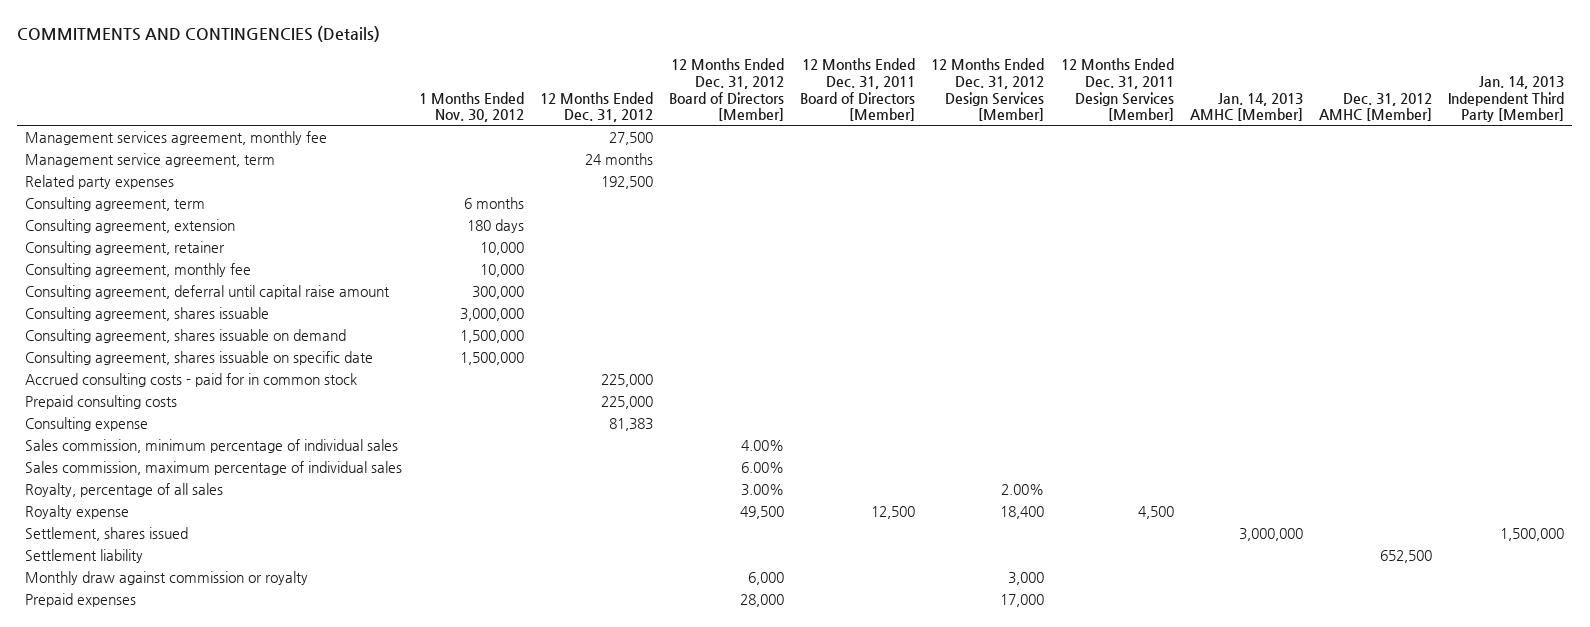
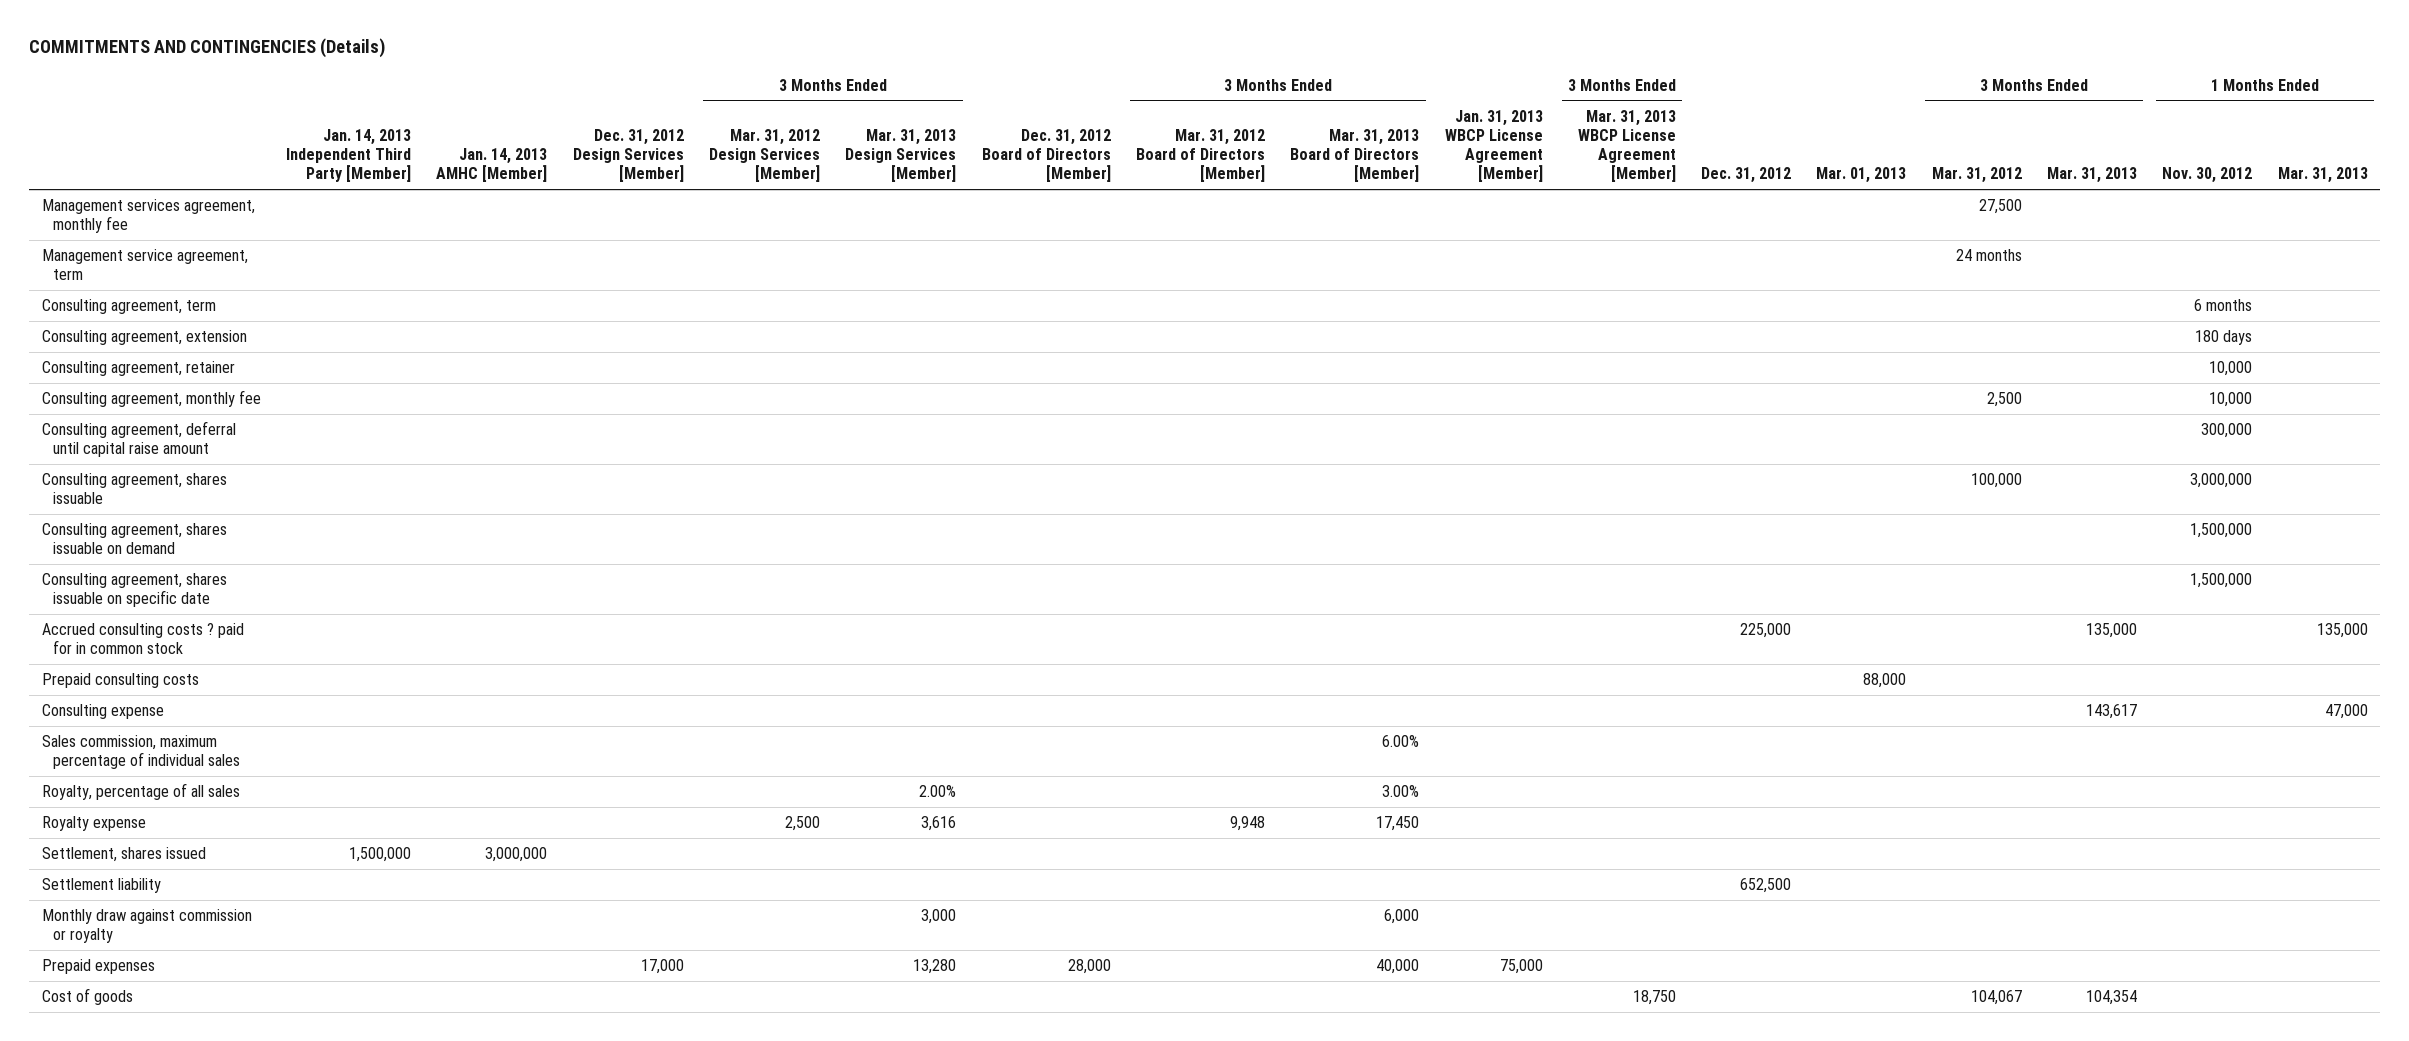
- | 1 Months Ended Nov. 30, 2012 | 12 Months Ended Dec. 31, 2012 | 12 Months Ended Dec. 31, 2012 Board of Directors [Member] | 12 Months Ended Dec. 31, 2011 Board of Directors [Member] | 12 Months Ended Dec. 31, 2012 Design Services [Member] | 12 Months Ended Dec. 31, 2011 Design Services [Member] | Jan. 14, 2013 AMHC [Member] | Dec. 31, 2012 AMHC [Member] | Jan. 14, 2013 Independent Third Party [Member]
+ | Jan. 14, 2013 Independent Third Party [Member] | Jan. 14, 2013 AMHC [Member] | Dec. 31, 2012 Design Services [Member] | 3 Months Ended Mar. 31, 2012 Design Services [Member] | 3 Months Ended Mar. 31, 2013 Design Services [Member] | Dec. 31, 2012 Board of Directors [Member] | 3 Months Ended Mar. 31, 2012 Board of Directors [Member] | 3 Months Ended Mar. 31, 2013 Board of Directors [Member] | Jan. 31, 2013 WBCP License Agreement [Member] | 3 Months Ended Mar. 31, 2013 WBCP License Agreement [Member] | Dec. 31, 2012 | Mar. 01, 2013 | 3 Months Ended Mar. 31, 2012 | 3 Months Ended Mar. 31, 2013 | 1 Months Ended Nov. 30, 2012 | 1 Months Ended Mar. 31, 2013
- Related party expenses | | 192,500 | | | | | | |
- Accrued consulting costs - paid for in common stock | | 225,000 | | | | | | |
+ Accrued consulting costs ? paid for in common stock | | | | | | | | | | | 225,000 | | | 135,000 | | 135,000
- Sales commission, minimum percentage of individual sales | | | 4.00% | | | | | |
+ Cost of goods | | | | | | | | | | 18,750 | | | 104,067 | 104,354 | |

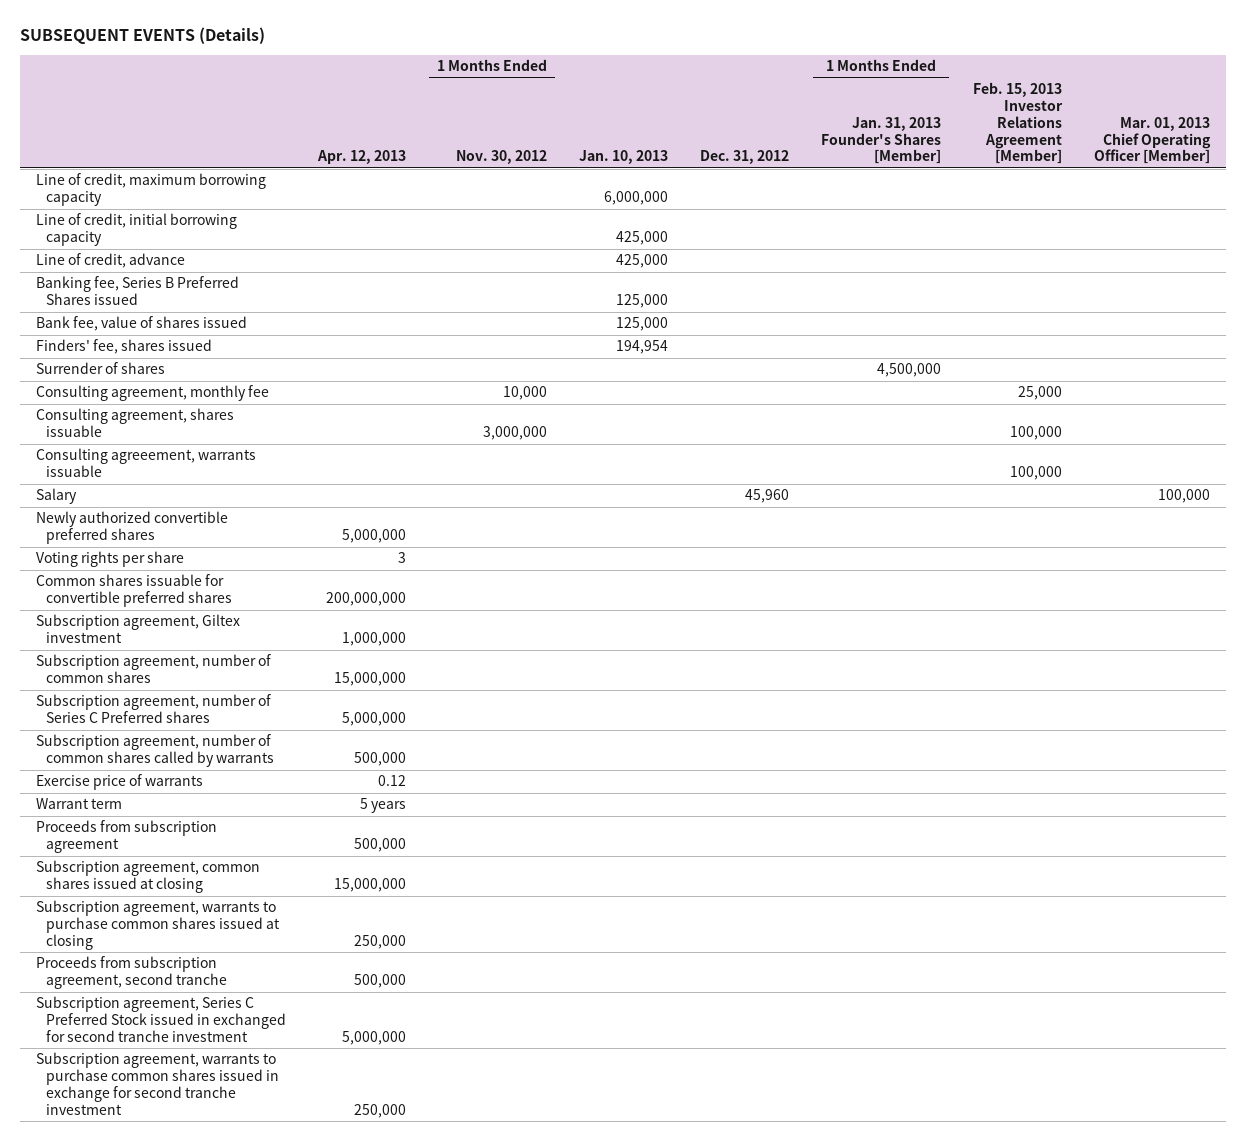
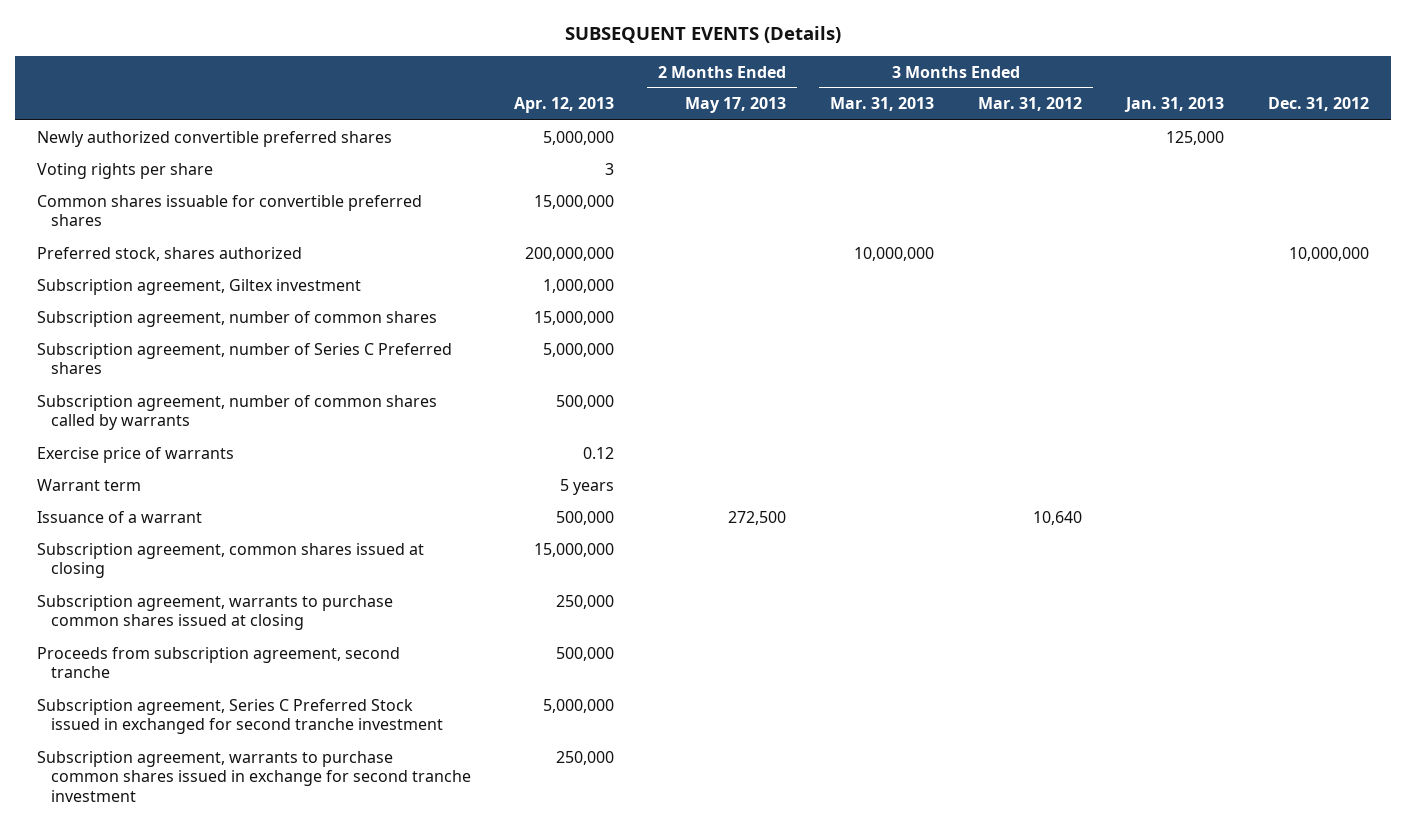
- | Apr. 12, 2013 | 1 Months Ended Nov. 30, 2012 | Jan. 10, 2013 | Dec. 31, 2012 | 1 Months Ended Jan. 31, 2013 Founder's Shares [Member] | Feb. 15, 2013 Investor Relations Agreement [Member] | Mar. 01, 2013 Chief Operating Officer [Member]
+ | Apr. 12, 2013 | 2 Months Ended May 17, 2013 | 3 Months Ended Mar. 31, 2013 | 3 Months Ended Mar. 31, 2012 | Jan. 31, 2013 | Dec. 31, 2012
- Line of credit, maximum borrowing capacity | | | 6,000,000 | | | |
- Line of credit, initial borrowing capacity | | | 425,000 | | | |
- Line of credit, advance | | | 425,000 | | | |
- Banking fee, Series B Preferred Shares issued | | | 125,000 | | | |
- Bank fee, value of shares issued | | | 125,000 | | | |
- Finders' fee, shares issued | | | 194,954 | | | |
- Surrender of shares | | | | | 4,500,000 | |
- Consulting agreement, monthly fee | | 10,000 | | | | 25,000 |
- Consulting agreement, shares issuable | | 3,000,000 | | | | 100,000 |
- Consulting agreeement, warrants issuable | | | | | | 100,000 |
- Salary | | | | 45,960 | | | 100,000
- Common shares issuable for convertible preferred shares | 200,000,000 | | | | | |
+ Common shares issuable for convertible preferred shares | 15,000,000 | | | | |
+ Preferred stock, shares authorized | 200,000,000 | | 10,000,000 | | | 10,000,000
- Proceeds from subscription agreement | 500,000 | | | | | |
+ Issuance of a warrant | 500,000 | 272,500 | | 10,640 | |

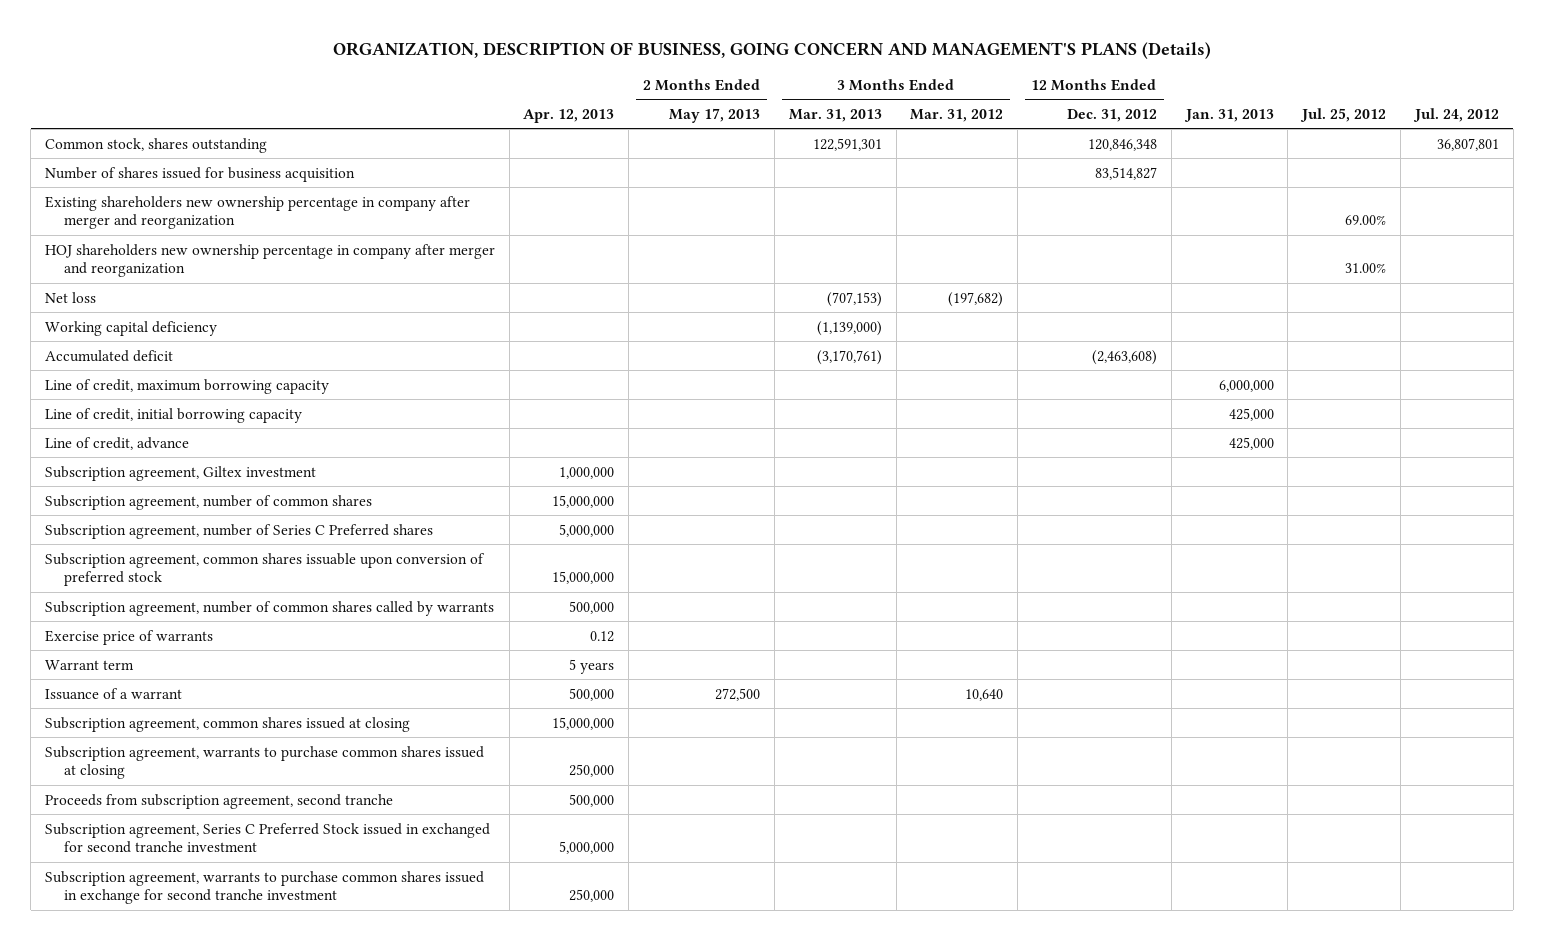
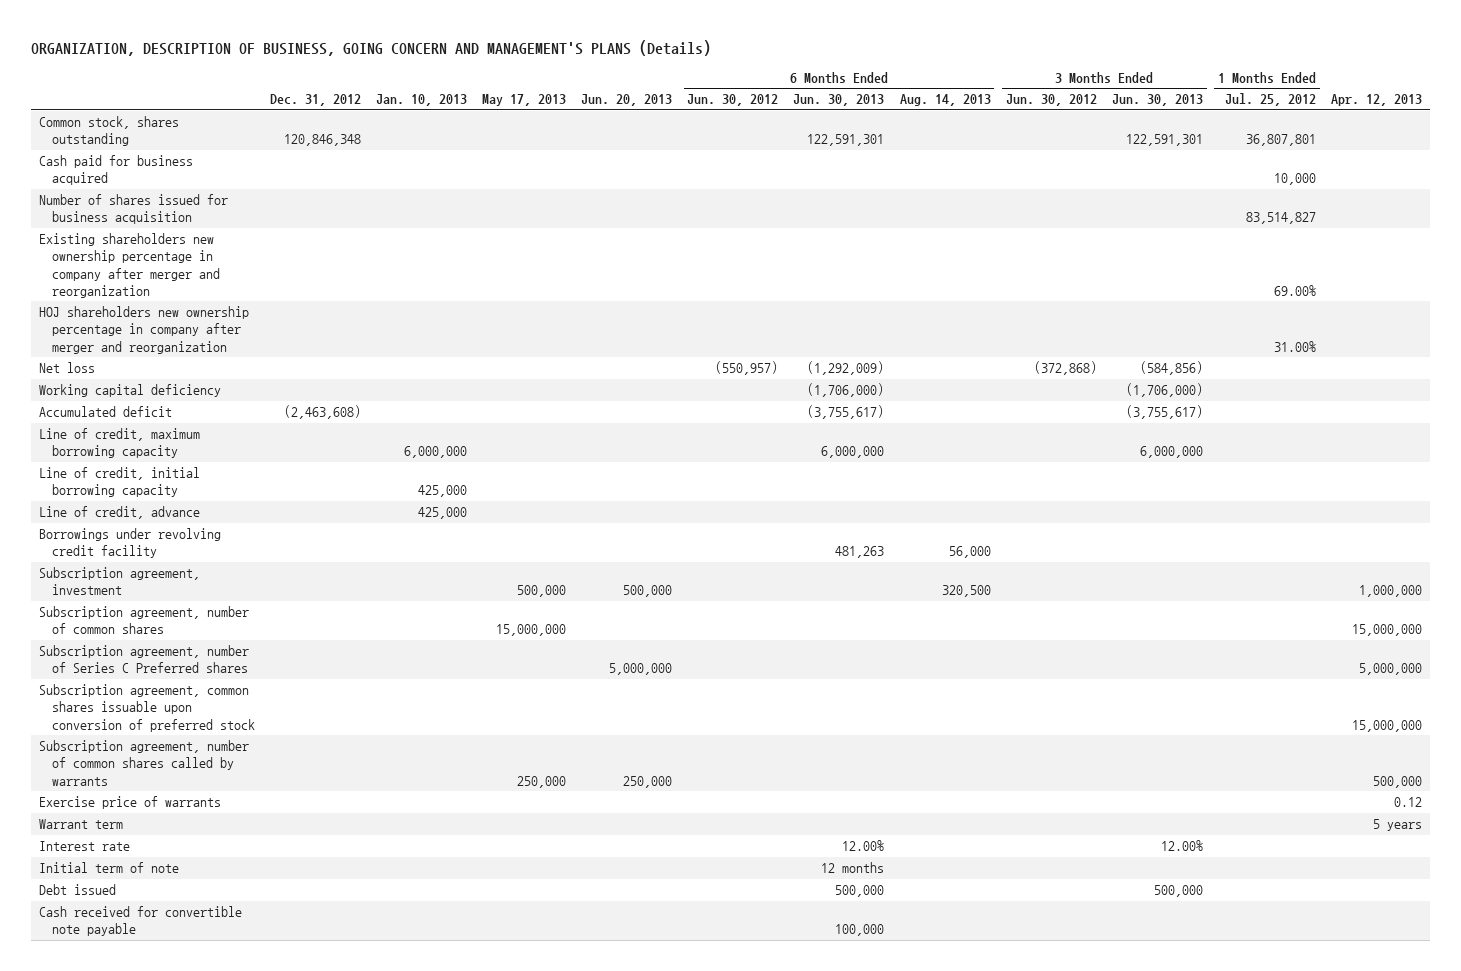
- | Apr. 12, 2013 | 2 Months Ended May 17, 2013 | 3 Months Ended Mar. 31, 2013 | 3 Months Ended Mar. 31, 2012 | 12 Months Ended Dec. 31, 2012 | Jan. 31, 2013 | Jul. 25, 2012 | Jul. 24, 2012
+ | Dec. 31, 2012 | Jan. 10, 2013 | May 17, 2013 | Jun. 20, 2013 | 6 Months Ended Jun. 30, 2012 | 6 Months Ended Jun. 30, 2013 | 6 Months Ended Aug. 14, 2013 | 3 Months Ended Jun. 30, 2012 | 3 Months Ended Jun. 30, 2013 | 1 Months Ended Jul. 25, 2012 | Apr. 12, 2013
+ Cash paid for business acquired | | | | | | | | | | 10,000 |
- Subscription agreement, Giltex investment | 1,000,000 | | | | | | |
+ Borrowings under revolving credit facility | | | | | | 481,263 | 56,000 | | | |
+ Subscription agreement, investment | | | 500,000 | 500,000 | | | 320,500 | | | | 1,000,000
- Issuance of a warrant | 500,000 | 272,500 | | 10,640 | | | |
- Subscription agreement, common shares issued at closing | 15,000,000 | | | | | | |
- Subscription agreement, warrants to purchase common shares issued at closing | 250,000 | | | | | | |
- Proceeds from subscription agreement, second tranche | 500,000 | | | | | | |
- Subscription agreement, Series C Preferred Stock issued in exchanged for second tranche investment | 5,000,000 | | | | | | |
- Subscription agreement, warrants to purchase common shares issued in exchange for second tranche investment | 250,000 | | | | | | |
+ Interest rate | | | | | | 12.00% | | | 12.00% | |
+ Initial term of note | | | | | | 12 months | | | | |
+ Debt issued | | | | | | 500,000 | | | 500,000 | |
+ Cash received for convertible note payable | | | | | | 100,000 | | | | |

